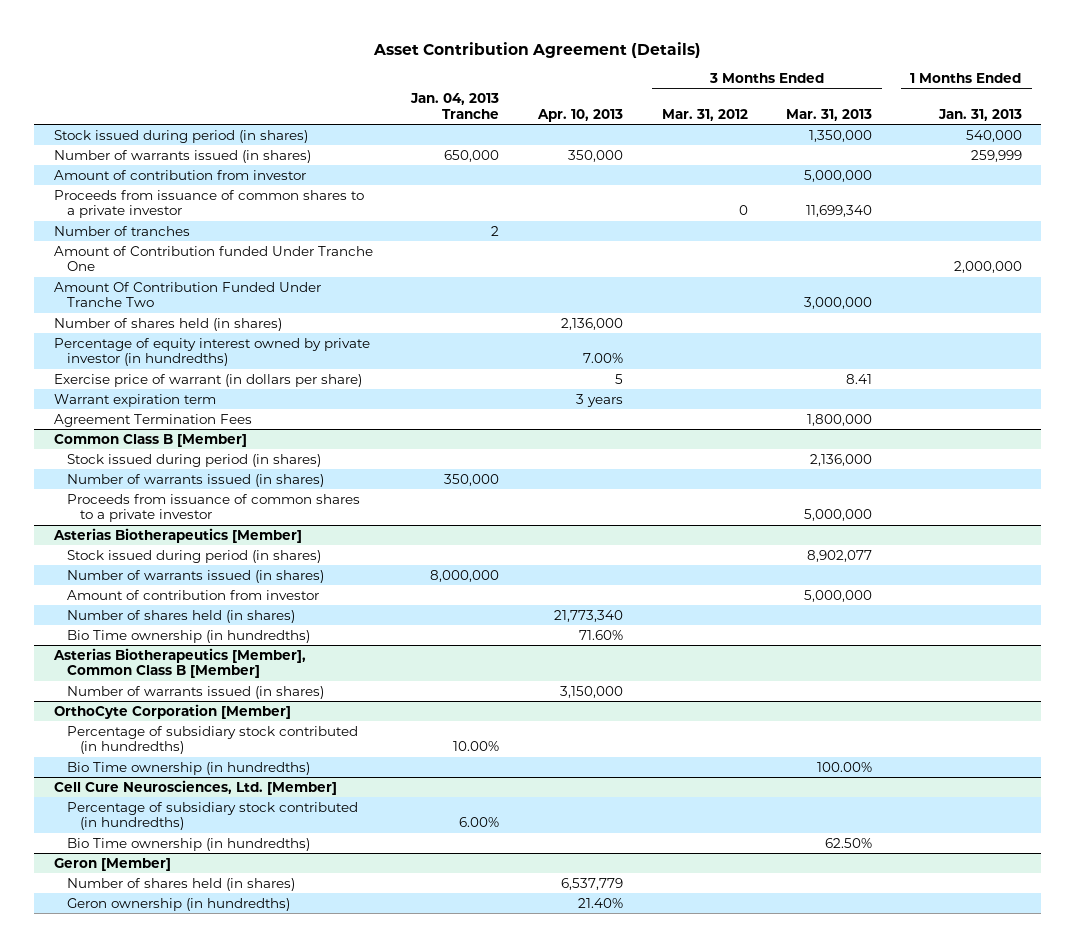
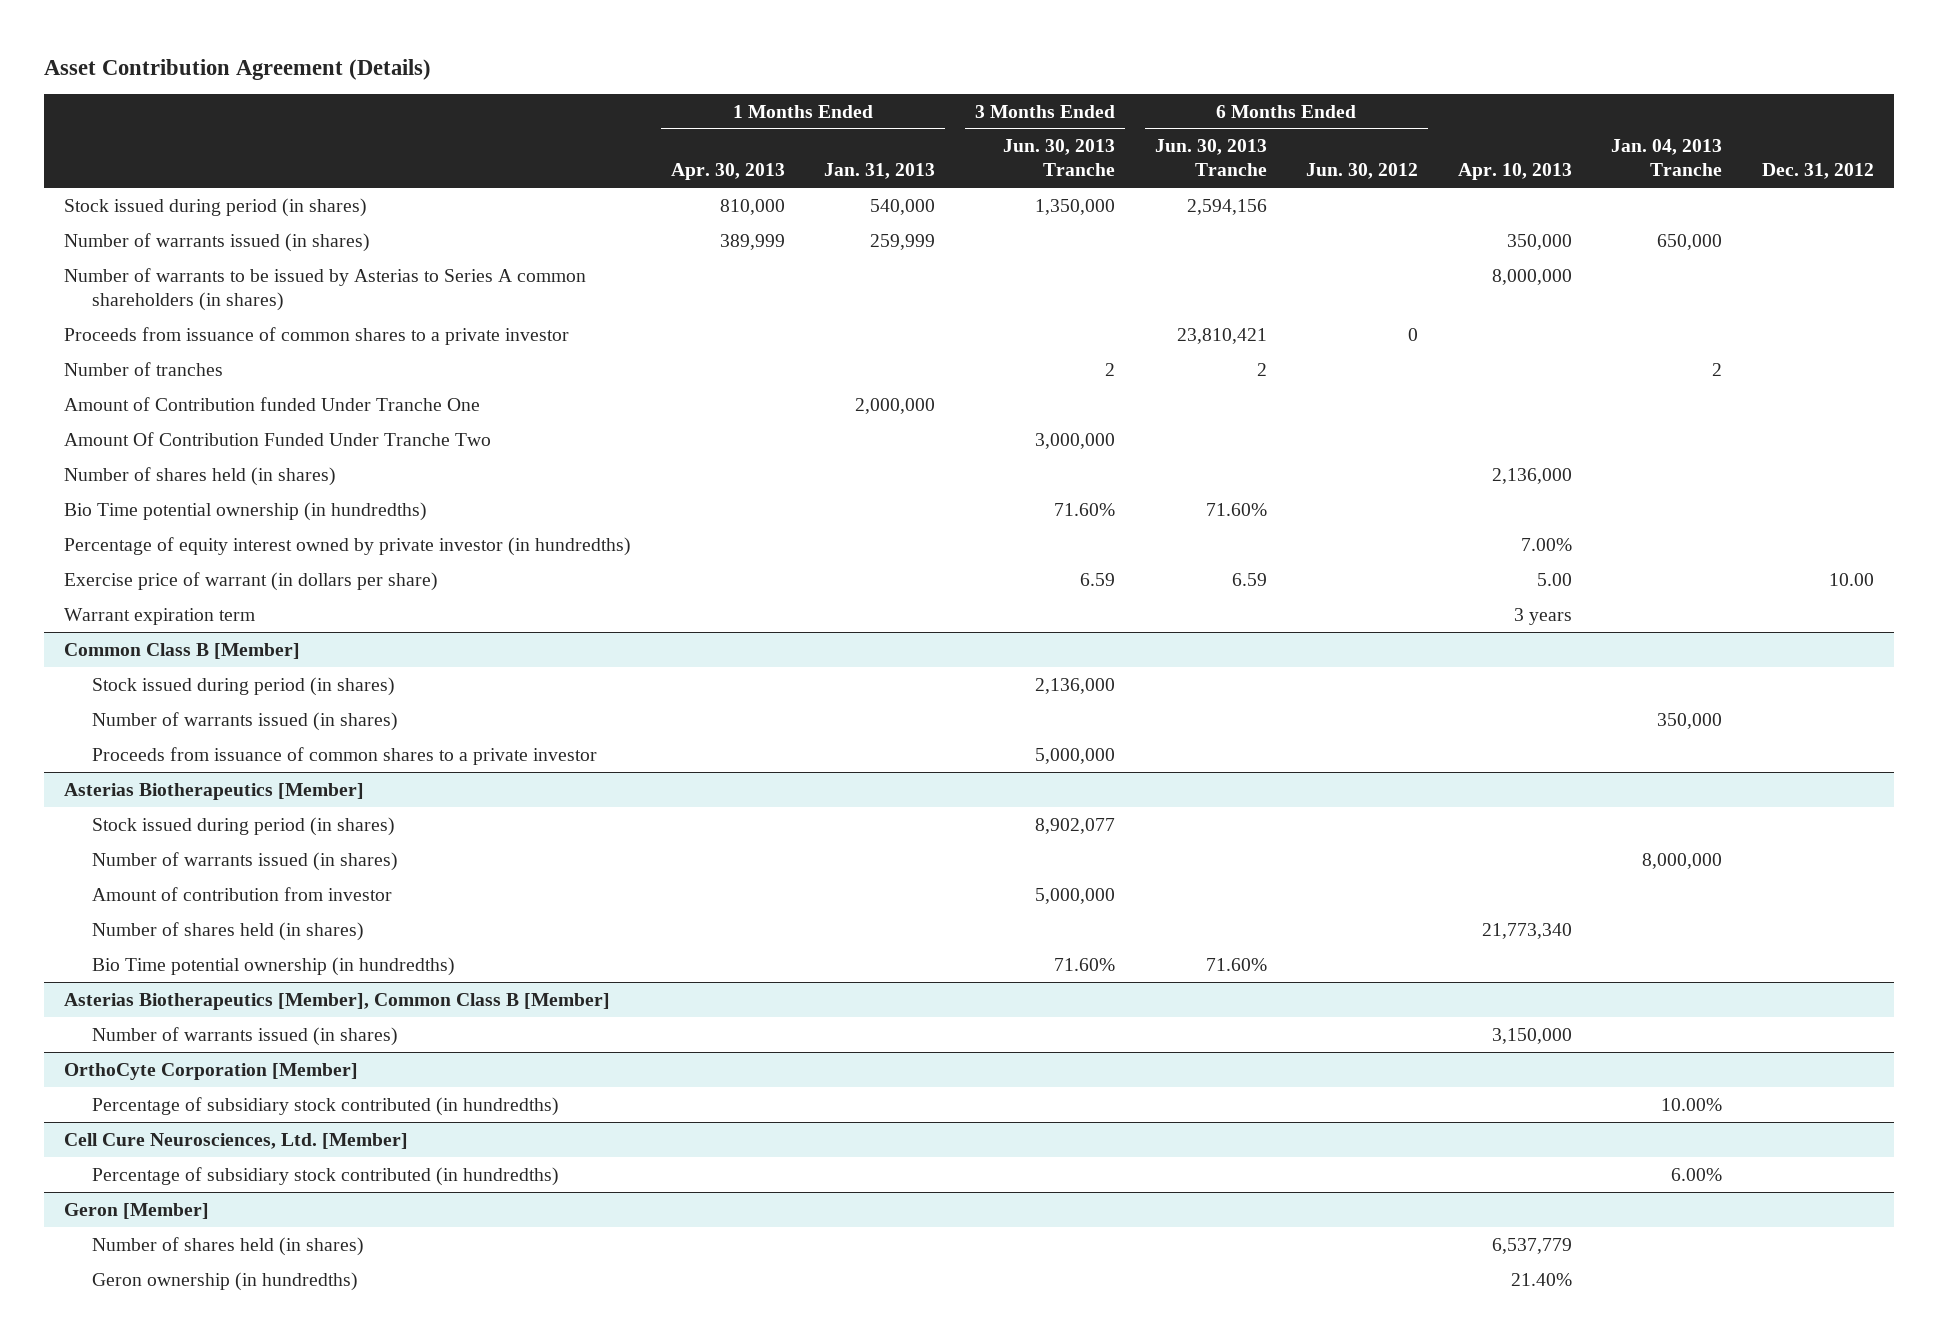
- | Jan. 04, 2013 Tranche | Apr. 10, 2013 | 3 Months Ended Mar. 31, 2012 | 3 Months Ended Mar. 31, 2013 | 1 Months Ended Jan. 31, 2013
+ | 1 Months Ended Apr. 30, 2013 | 1 Months Ended Jan. 31, 2013 | 3 Months Ended Jun. 30, 2013 Tranche | 6 Months Ended Jun. 30, 2013 Tranche | 6 Months Ended Jun. 30, 2012 | Apr. 10, 2013 | Jan. 04, 2013 Tranche | Dec. 31, 2012
- Amount of contribution from investor | | | | 5,000,000 |
+ Number of warrants to be issued by Asterias to Series A common shareholders (in shares) | | | | | | 8,000,000 | |
+ Bio Time potential ownership (in hundredths) | | | 71.60% | 71.60% | | | |
- Exercise price of warrant (in dollars per share) | | 5 | | 8.41 |
+ Exercise price of warrant (in dollars per share) | | | 6.59 | 6.59 | | 5.00 | | 10.00
- Agreement Termination Fees | | | | 1,800,000 |
@ Asterias Biotherapeutics [Member]
- Bio Time ownership (in hundredths) | | 71.60% | | |
+ Bio Time potential ownership (in hundredths) | | | 71.60% | 71.60% | | | |
@ OrthoCyte Corporation [Member]
- Bio Time ownership (in hundredths) | | | | 100.00% |
@ Cell Cure Neurosciences, Ltd. [Member]
- Bio Time ownership (in hundredths) | | | | 62.50% |

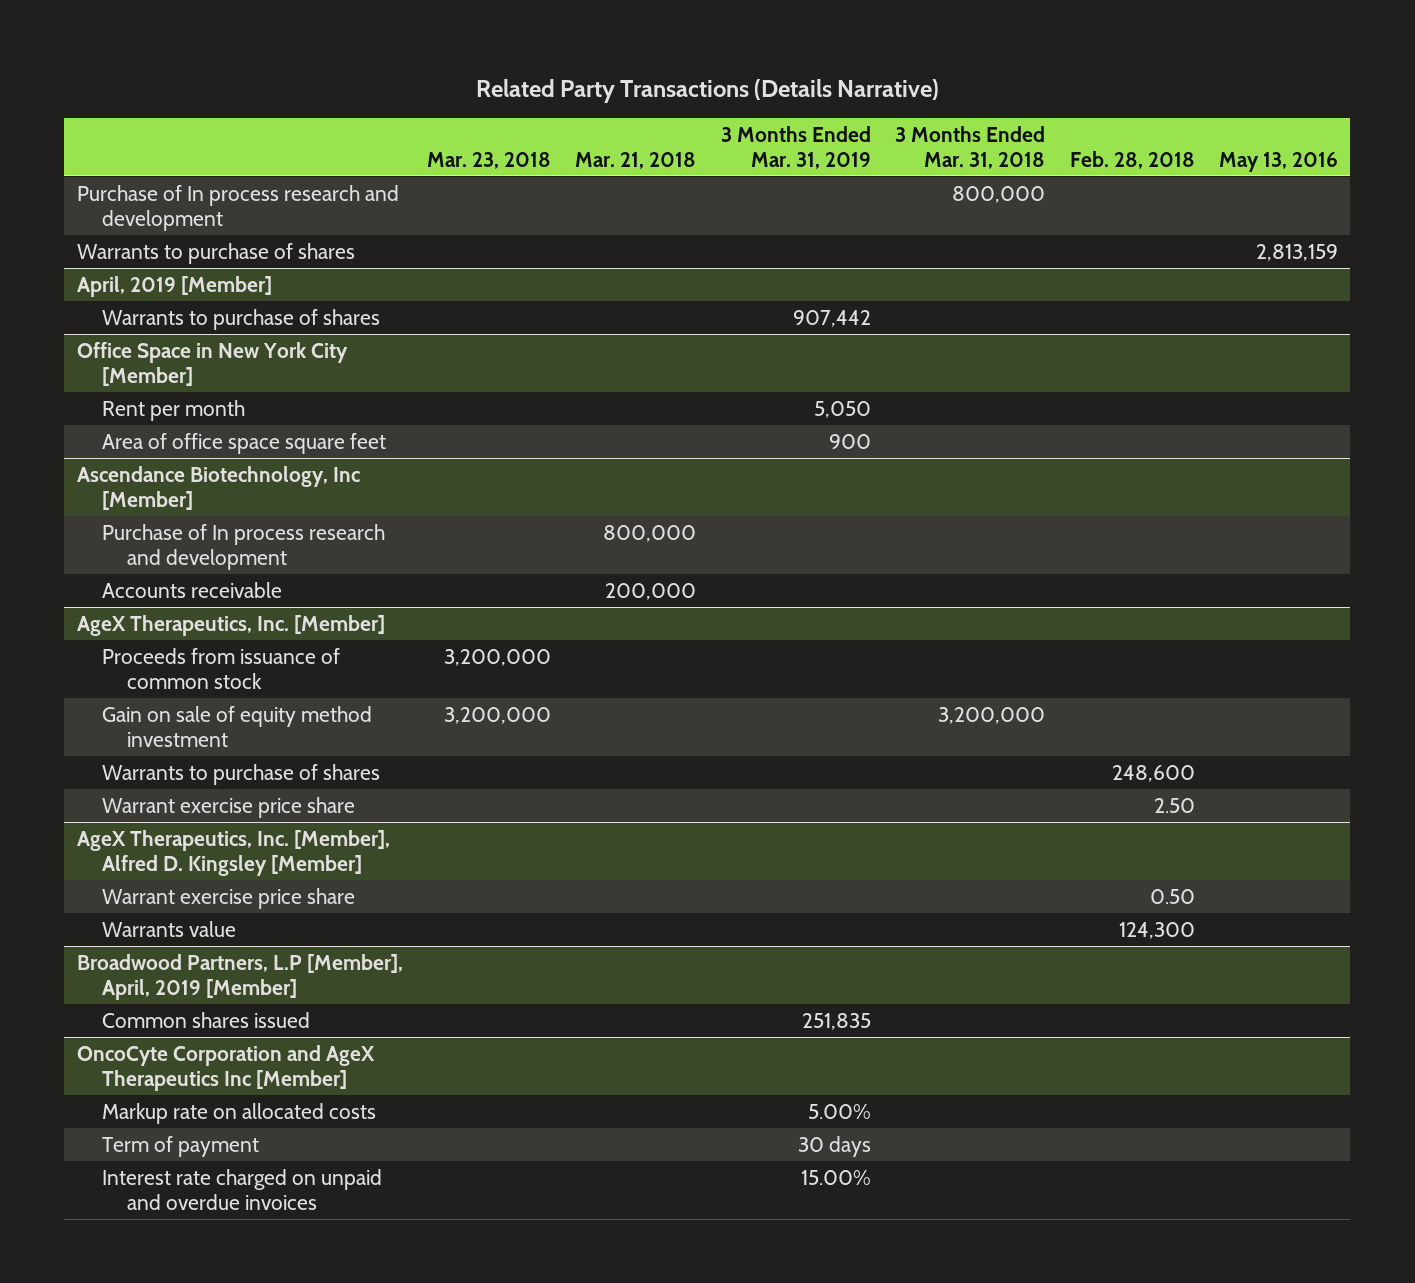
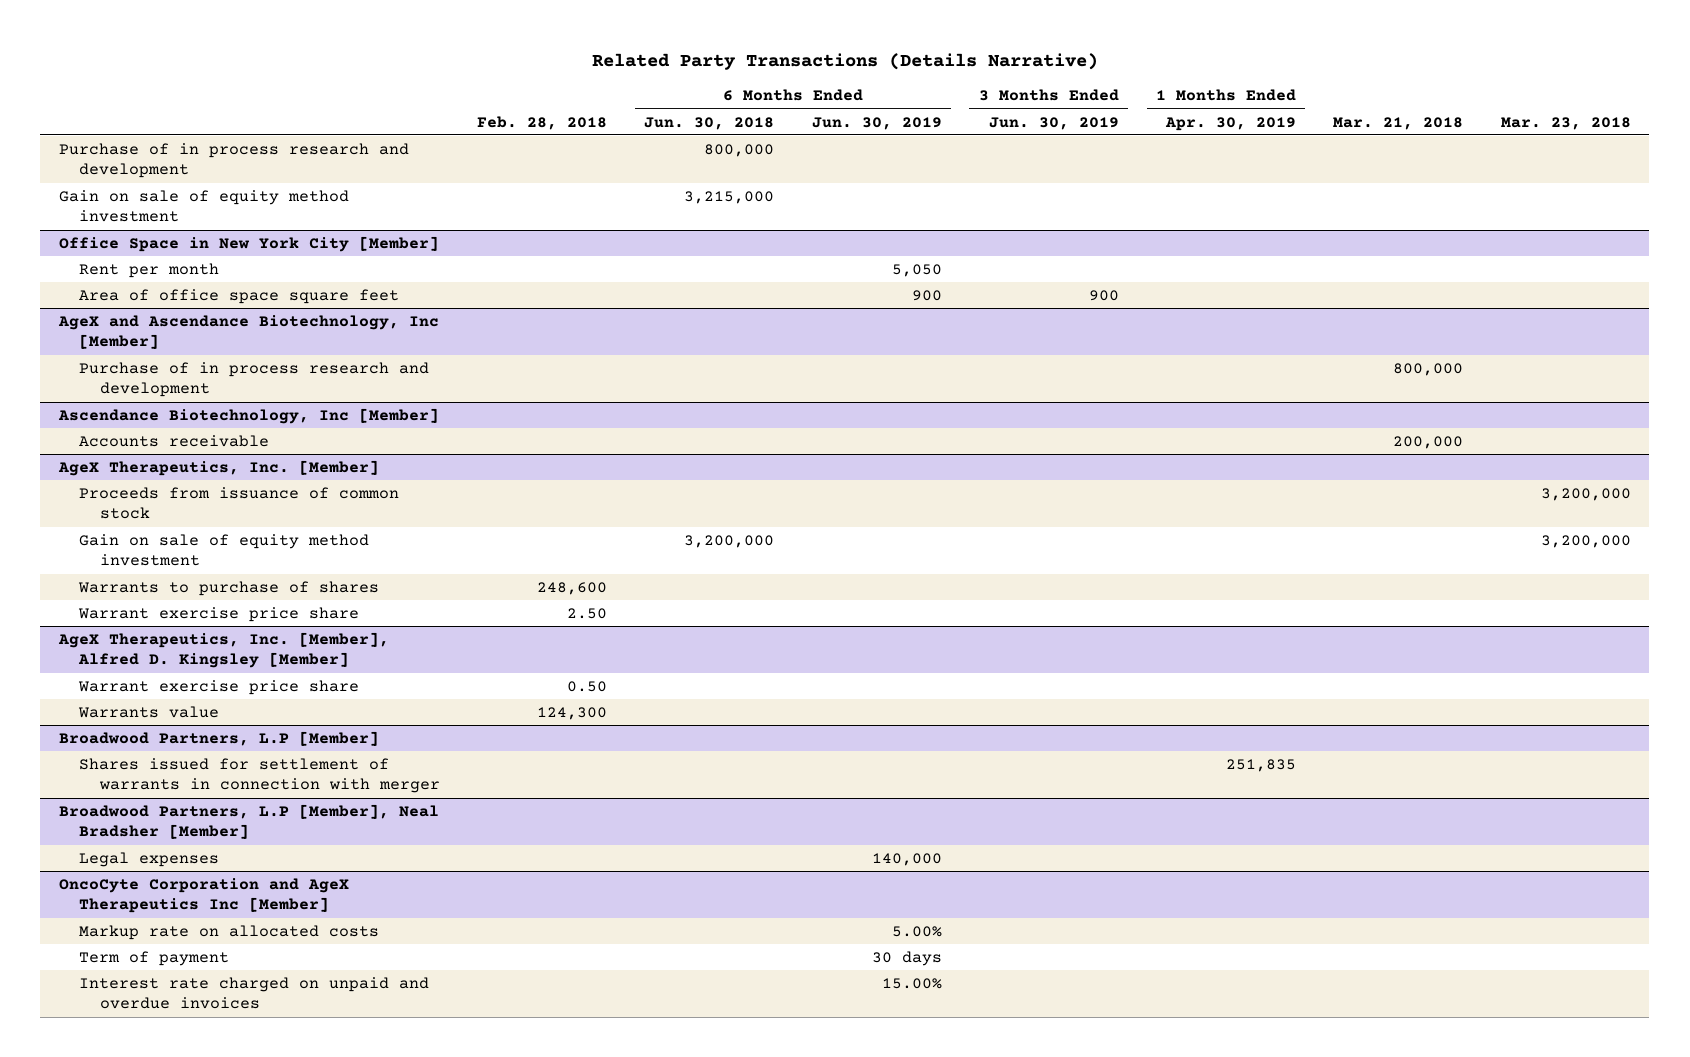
- | Mar. 23, 2018 | Mar. 21, 2018 | 3 Months Ended Mar. 31, 2019 | 3 Months Ended Mar. 31, 2018 | Feb. 28, 2018 | May 13, 2016
+ | Feb. 28, 2018 | 6 Months Ended Jun. 30, 2018 | 6 Months Ended Jun. 30, 2019 | 3 Months Ended Jun. 30, 2019 | 1 Months Ended Apr. 30, 2019 | Mar. 21, 2018 | Mar. 23, 2018
- Purchase of In process research and development | | | | 800,000 | |
- Warrants to purchase of shares | | | | | | 2,813,159
- April, 2019 [Member]
- Warrants to purchase of shares | | | 907,442 | | |
+ Purchase of in process research and development | | 800,000 | | | | |
+ Gain on sale of equity method investment | | 3,215,000 | | | | |
+ AgeX and Ascendance Biotechnology, Inc [Member]
+ Purchase of in process research and development | | | | | | 800,000 |
@ Ascendance Biotechnology, Inc [Member]
- Purchase of In process research and development | | 800,000 | | | |
- Broadwood Partners, L.P [Member], April, 2019 [Member]
- Common shares issued | | | 251,835 | | |
+ Broadwood Partners, L.P [Member]
+ Shares issued for settlement of warrants in connection with merger | | | | | 251,835 | |
+ Broadwood Partners, L.P [Member], Neal Bradsher [Member]
+ Legal expenses | | | 140,000 | | | |

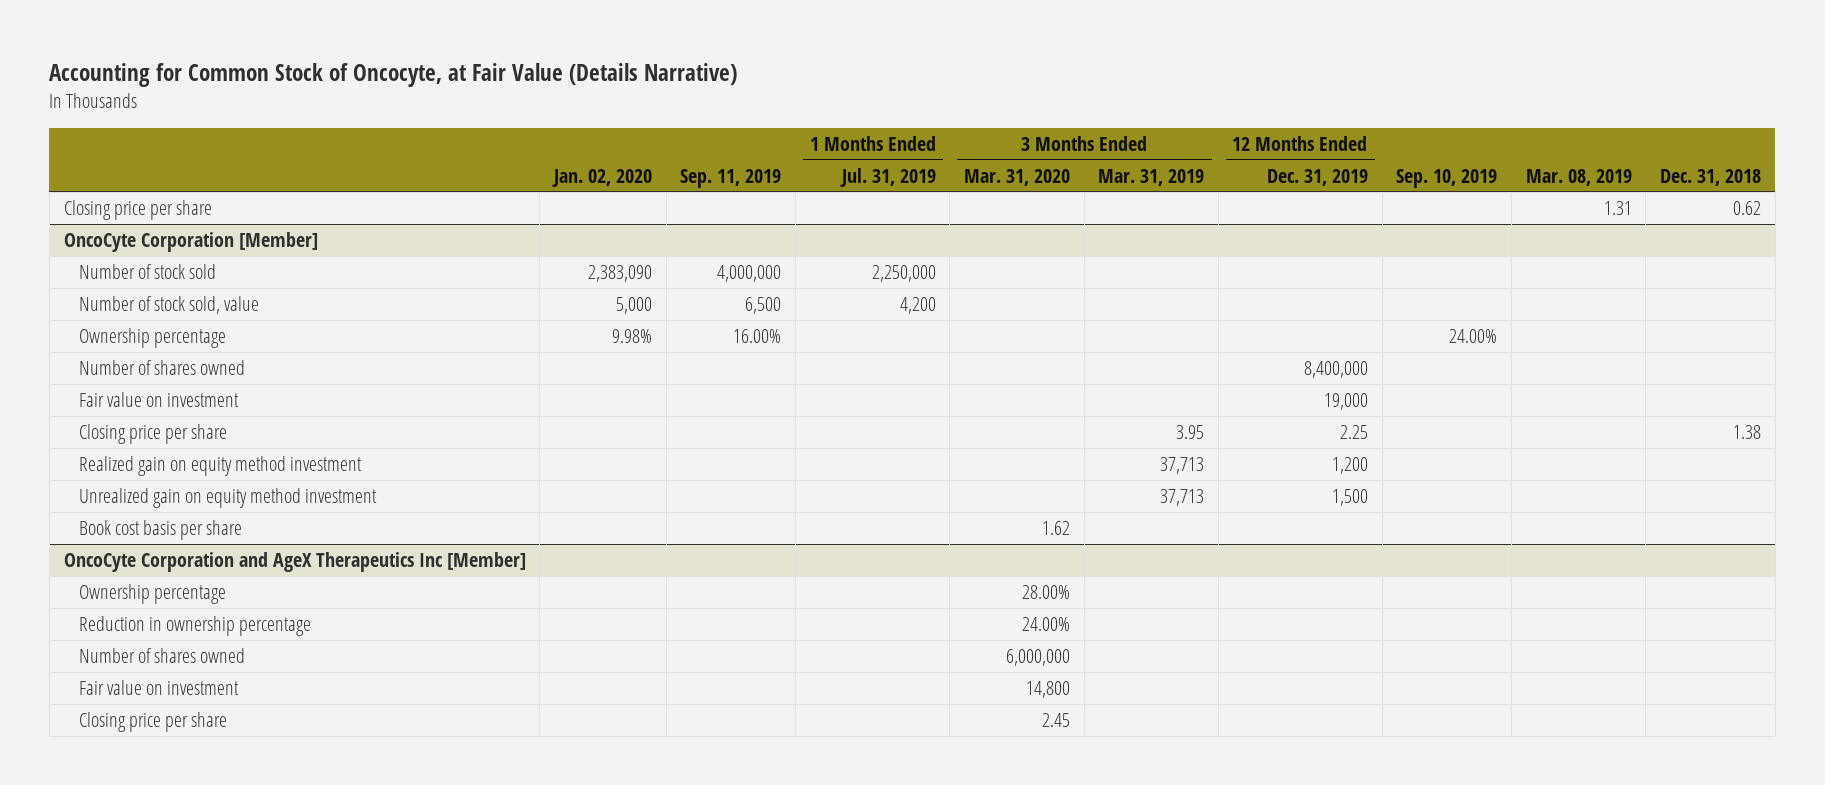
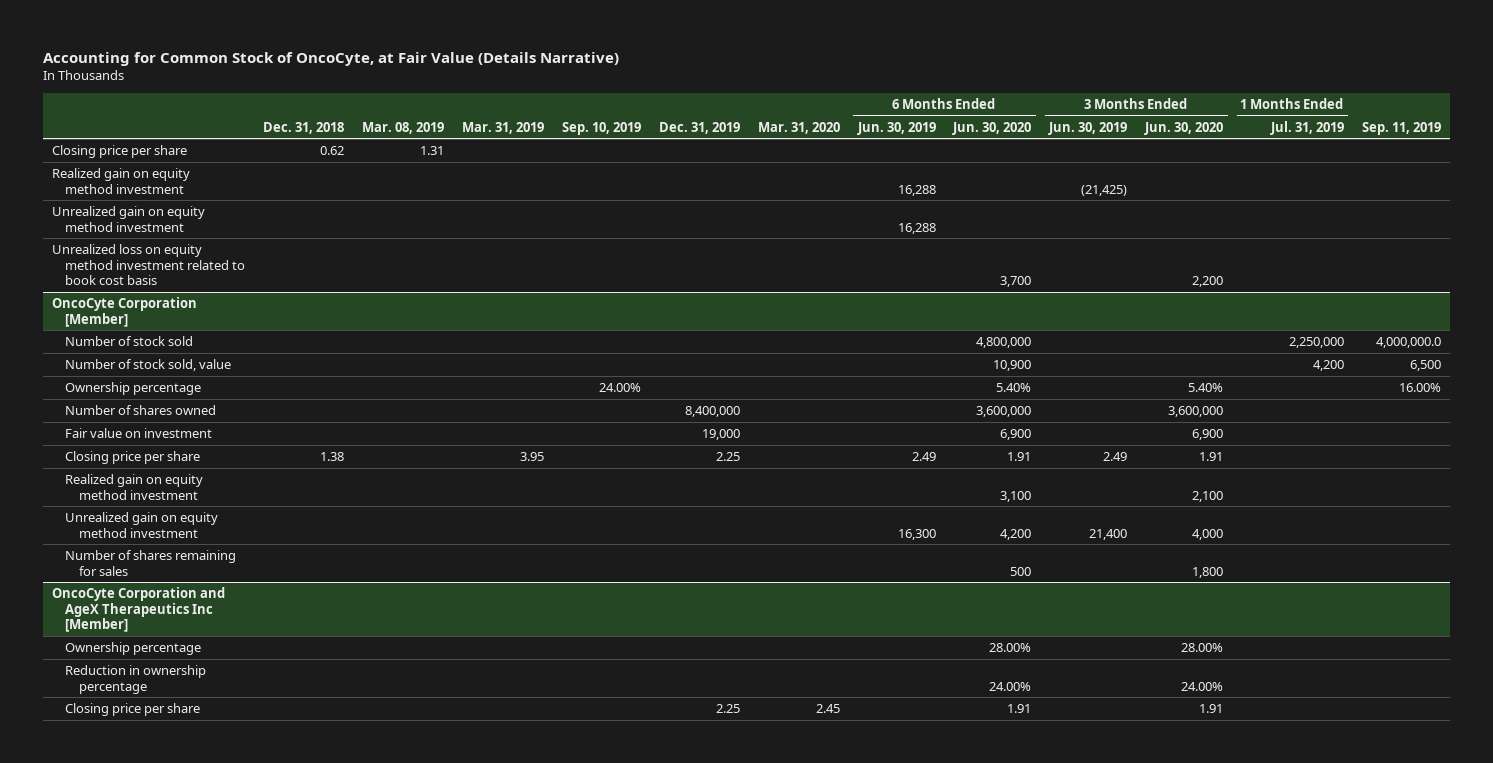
- Accounting for Common Stock of Oncocyte, at Fair Value (Details Narrative)
+ Accounting for Common Stock of OncoCyte, at Fair Value (Details Narrative)
- | Jan. 02, 2020 | Sep. 11, 2019 | 1 Months Ended Jul. 31, 2019 | 3 Months Ended Mar. 31, 2020 | 3 Months Ended Mar. 31, 2019 | 12 Months Ended Dec. 31, 2019 | Sep. 10, 2019 | Mar. 08, 2019 | Dec. 31, 2018
+ | Dec. 31, 2018 | Mar. 08, 2019 | Mar. 31, 2019 | Sep. 10, 2019 | Dec. 31, 2019 | Mar. 31, 2020 | 6 Months Ended Jun. 30, 2019 | 6 Months Ended Jun. 30, 2020 | 3 Months Ended Jun. 30, 2019 | 3 Months Ended Jun. 30, 2020 | 1 Months Ended Jul. 31, 2019 | Sep. 11, 2019
+ Realized gain on equity method investment | | | | | | | 16,288 | | (21,425) | | |
+ Unrealized gain on equity method investment | | | | | | | 16,288 | | | | |
+ Unrealized loss on equity method investment related to book cost basis | | | | | | | | 3,700 | | 2,200 | |
@ OncoCyte Corporation [Member]
- Number of stock sold | 2,383,090 | 4,000,000 | 2,250,000 | | | | | |
+ Number of stock sold | | | | | | | | 4,800,000 | | | 2,250,000 | 4,000,000.0
- Book cost basis per share | | | | 1.62 | | | | |
+ Number of shares remaining for sales | | | | | | | | 500 | | 1,800 | |
@ OncoCyte Corporation and AgeX Therapeutics Inc [Member]
- Number of shares owned | | | | 6,000,000 | | | | |
- Fair value on investment | | | | 14,800 | | | | |

